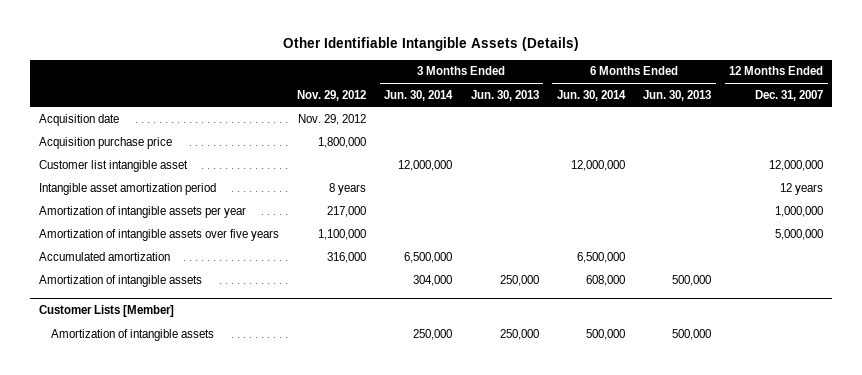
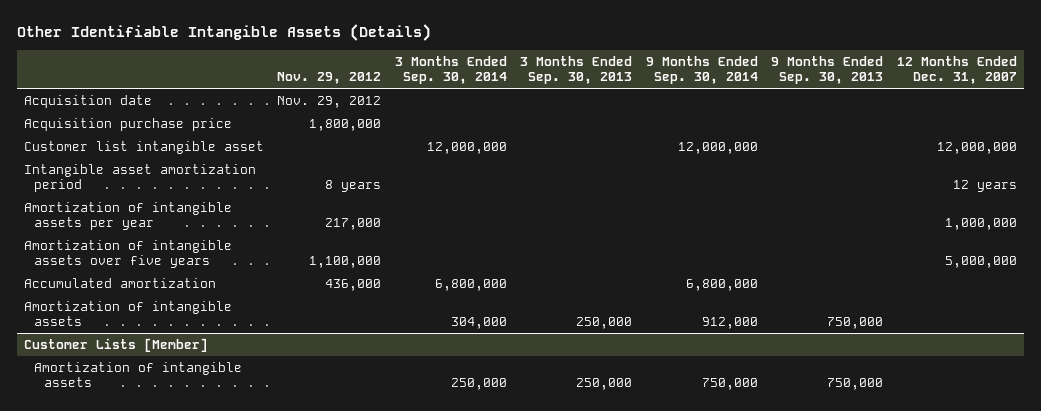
- | Nov. 29, 2012 | 3 Months Ended Jun. 30, 2014 | 3 Months Ended Jun. 30, 2013 | 6 Months Ended Jun. 30, 2014 | 6 Months Ended Jun. 30, 2013 | 12 Months Ended Dec. 31, 2007
+ | Nov. 29, 2012 | 3 Months Ended Sep. 30, 2014 | 3 Months Ended Sep. 30, 2013 | 9 Months Ended Sep. 30, 2014 | 9 Months Ended Sep. 30, 2013 | 12 Months Ended Dec. 31, 2007
- Accumulated amortization | 316,000 | 6,500,000 | | 6,500,000 | |
+ Accumulated amortization | 436,000 | 6,800,000 | | 6,800,000 | |

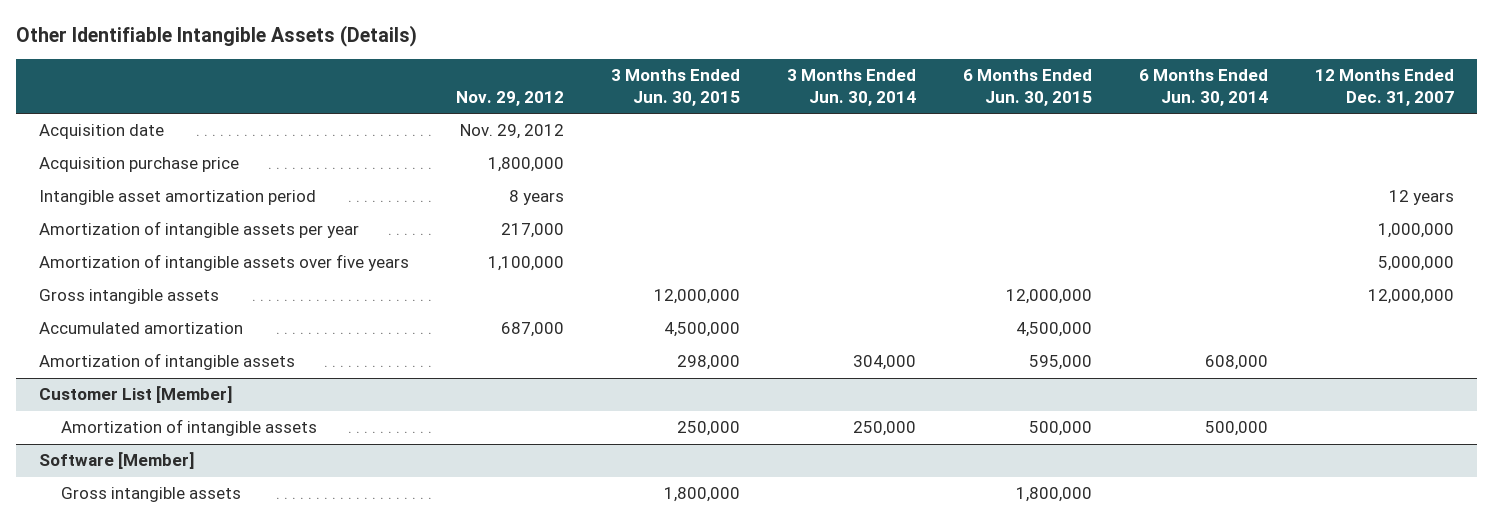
- | Nov. 29, 2012 | 3 Months Ended Sep. 30, 2014 | 3 Months Ended Sep. 30, 2013 | 9 Months Ended Sep. 30, 2014 | 9 Months Ended Sep. 30, 2013 | 12 Months Ended Dec. 31, 2007
+ | Nov. 29, 2012 | 3 Months Ended Jun. 30, 2015 | 3 Months Ended Jun. 30, 2014 | 6 Months Ended Jun. 30, 2015 | 6 Months Ended Jun. 30, 2014 | 12 Months Ended Dec. 31, 2007
- Customer list intangible asset | | 12,000,000 | | 12,000,000 | | 12,000,000
- Accumulated amortization | 436,000 | 6,800,000 | | 6,800,000 | |
+ Gross intangible assets | | 12,000,000 | | 12,000,000 | | 12,000,000
+ Accumulated amortization | 687,000 | 4,500,000 | | 4,500,000 | |
- Customer Lists [Member]
+ Customer List [Member]
+ Software [Member]
+ Gross intangible assets | | 1,800,000 | | 1,800,000 | |

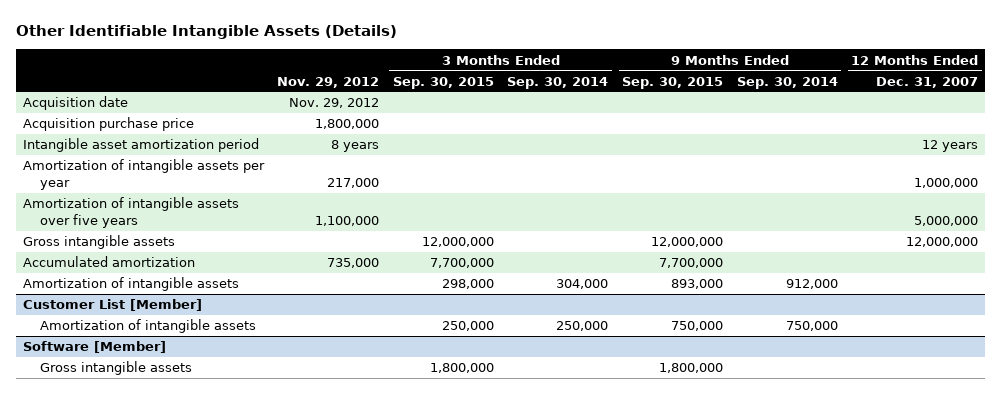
- | Nov. 29, 2012 | 3 Months Ended Jun. 30, 2015 | 3 Months Ended Jun. 30, 2014 | 6 Months Ended Jun. 30, 2015 | 6 Months Ended Jun. 30, 2014 | 12 Months Ended Dec. 31, 2007
+ | Nov. 29, 2012 | 3 Months Ended Sep. 30, 2015 | 3 Months Ended Sep. 30, 2014 | 9 Months Ended Sep. 30, 2015 | 9 Months Ended Sep. 30, 2014 | 12 Months Ended Dec. 31, 2007
- Accumulated amortization | 687,000 | 4,500,000 | | 4,500,000 | |
+ Accumulated amortization | 735,000 | 7,700,000 | | 7,700,000 | |

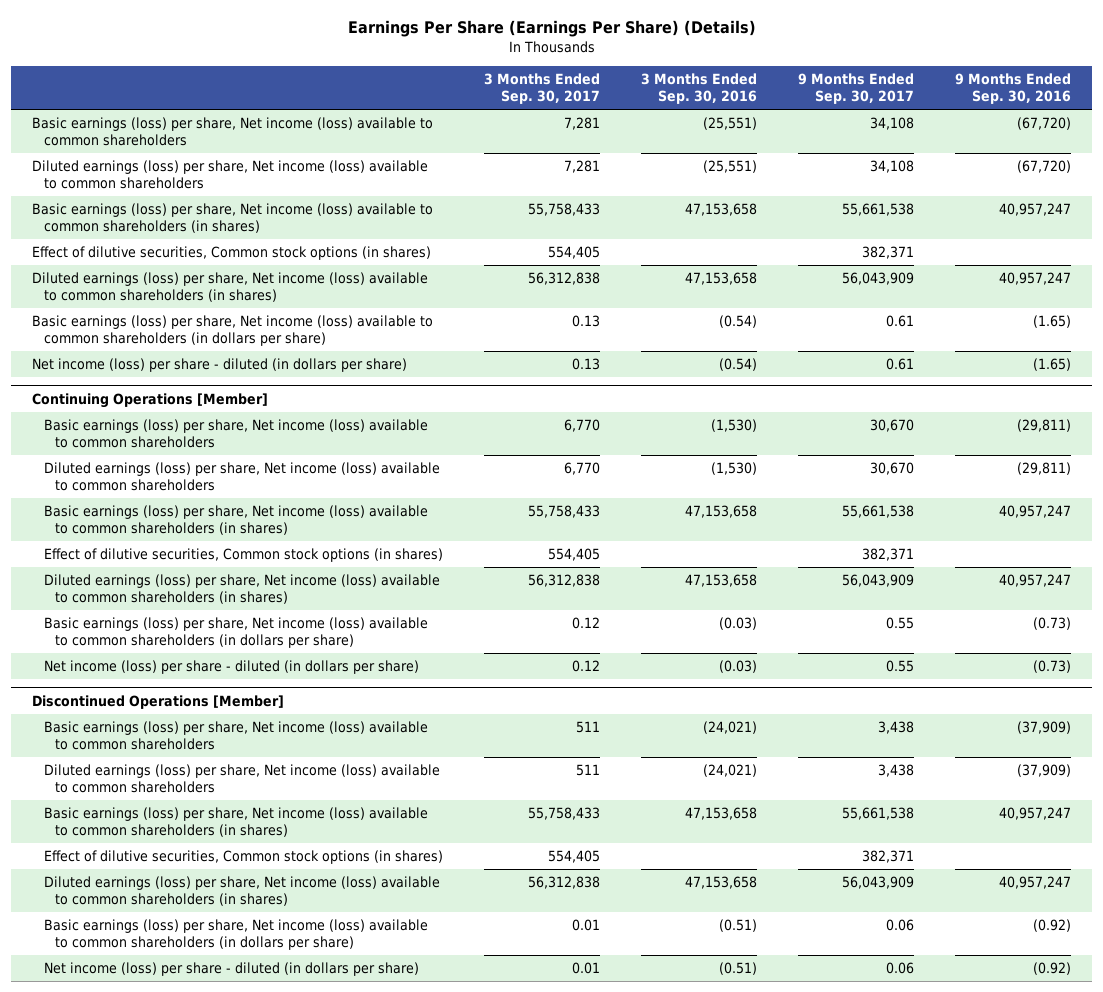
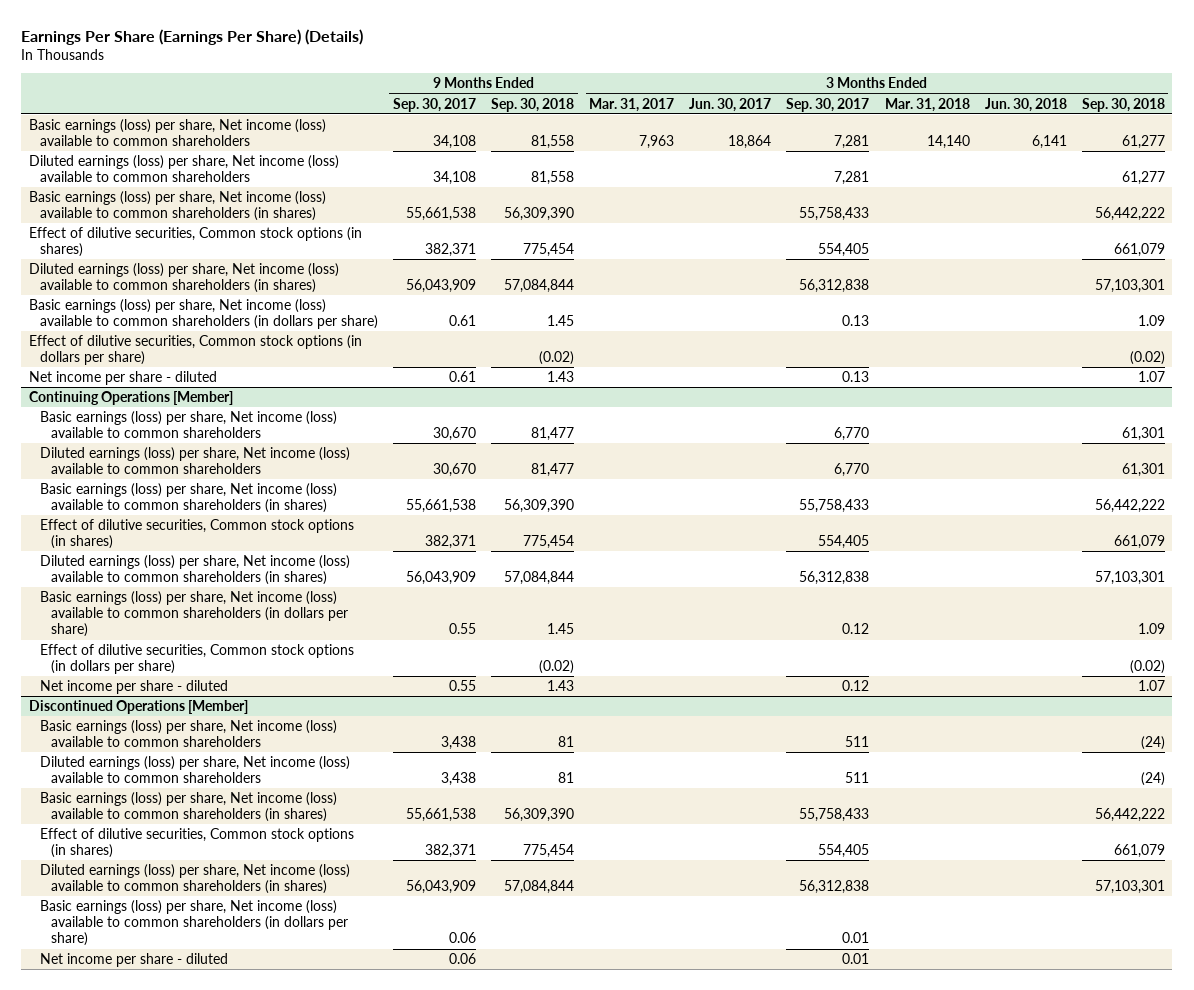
- | 3 Months Ended Sep. 30, 2017 | 3 Months Ended Sep. 30, 2016 | 9 Months Ended Sep. 30, 2017 | 9 Months Ended Sep. 30, 2016
+ | 9 Months Ended Sep. 30, 2017 | 9 Months Ended Sep. 30, 2018 | 3 Months Ended Mar. 31, 2017 | 3 Months Ended Jun. 30, 2017 | 3 Months Ended Sep. 30, 2017 | 3 Months Ended Mar. 31, 2018 | 3 Months Ended Jun. 30, 2018 | 3 Months Ended Sep. 30, 2018
- Net income (loss) per share - diluted (in dollars per share) | 0.13 | (0.54) | 0.61 | (1.65)
+ Effect of dilutive securities, Common stock options (in dollars per share) | | (0.02) | | | | | | (0.02)
+ Net income per share - diluted | 0.61 | 1.43 | | | 0.13 | | | 1.07
@ Continuing Operations [Member]
- Net income (loss) per share - diluted (in dollars per share) | 0.12 | (0.03) | 0.55 | (0.73)
+ Effect of dilutive securities, Common stock options (in dollars per share) | | (0.02) | | | | | | (0.02)
+ Net income per share - diluted | 0.55 | 1.43 | | | 0.12 | | | 1.07
@ Discontinued Operations [Member]
- Net income (loss) per share - diluted (in dollars per share) | 0.01 | (0.51) | 0.06 | (0.92)
+ Net income per share - diluted | 0.06 | | | | 0.01 | | |

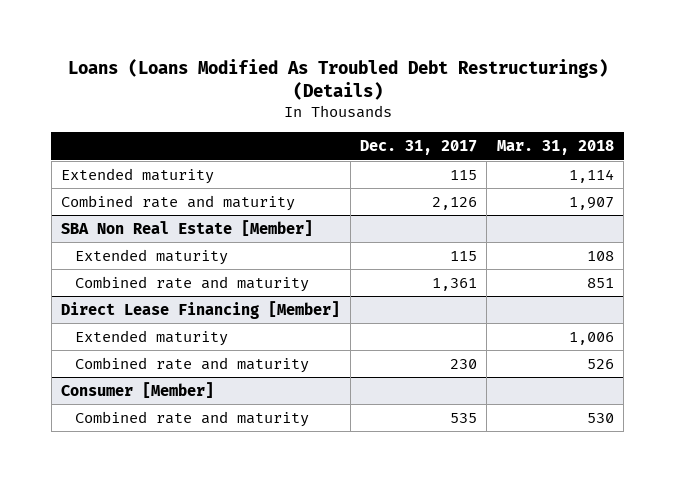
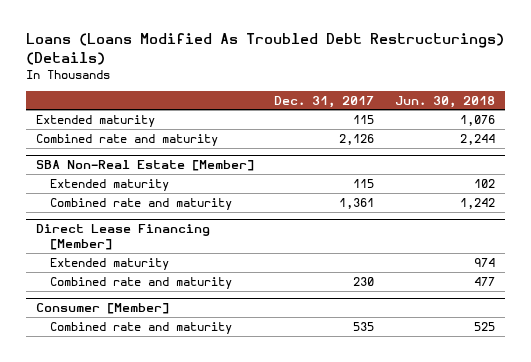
- | Dec. 31, 2017 | Mar. 31, 2018
+ | Dec. 31, 2017 | Jun. 30, 2018
- SBA Non Real Estate [Member]
+ SBA Non-Real Estate [Member]

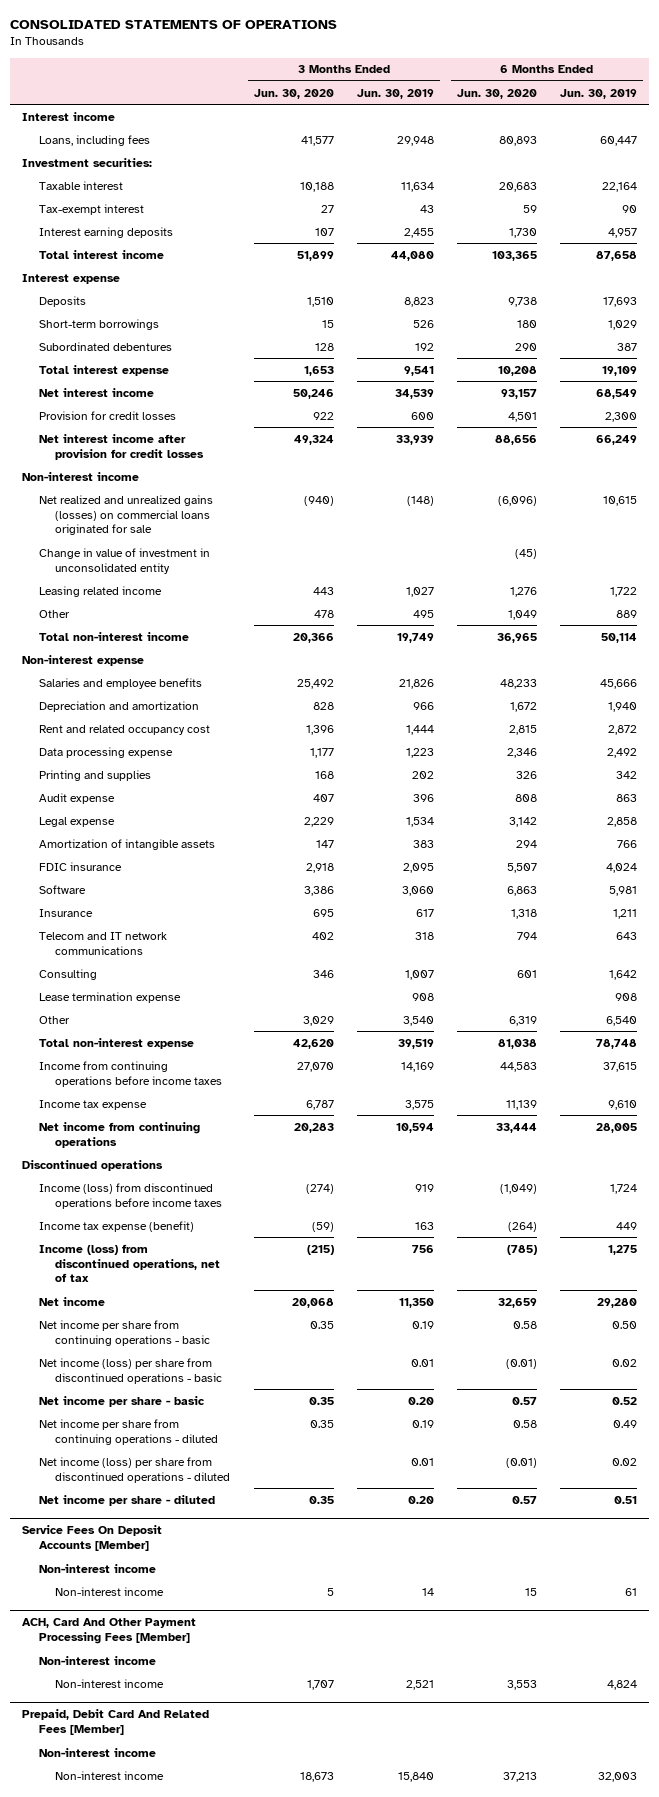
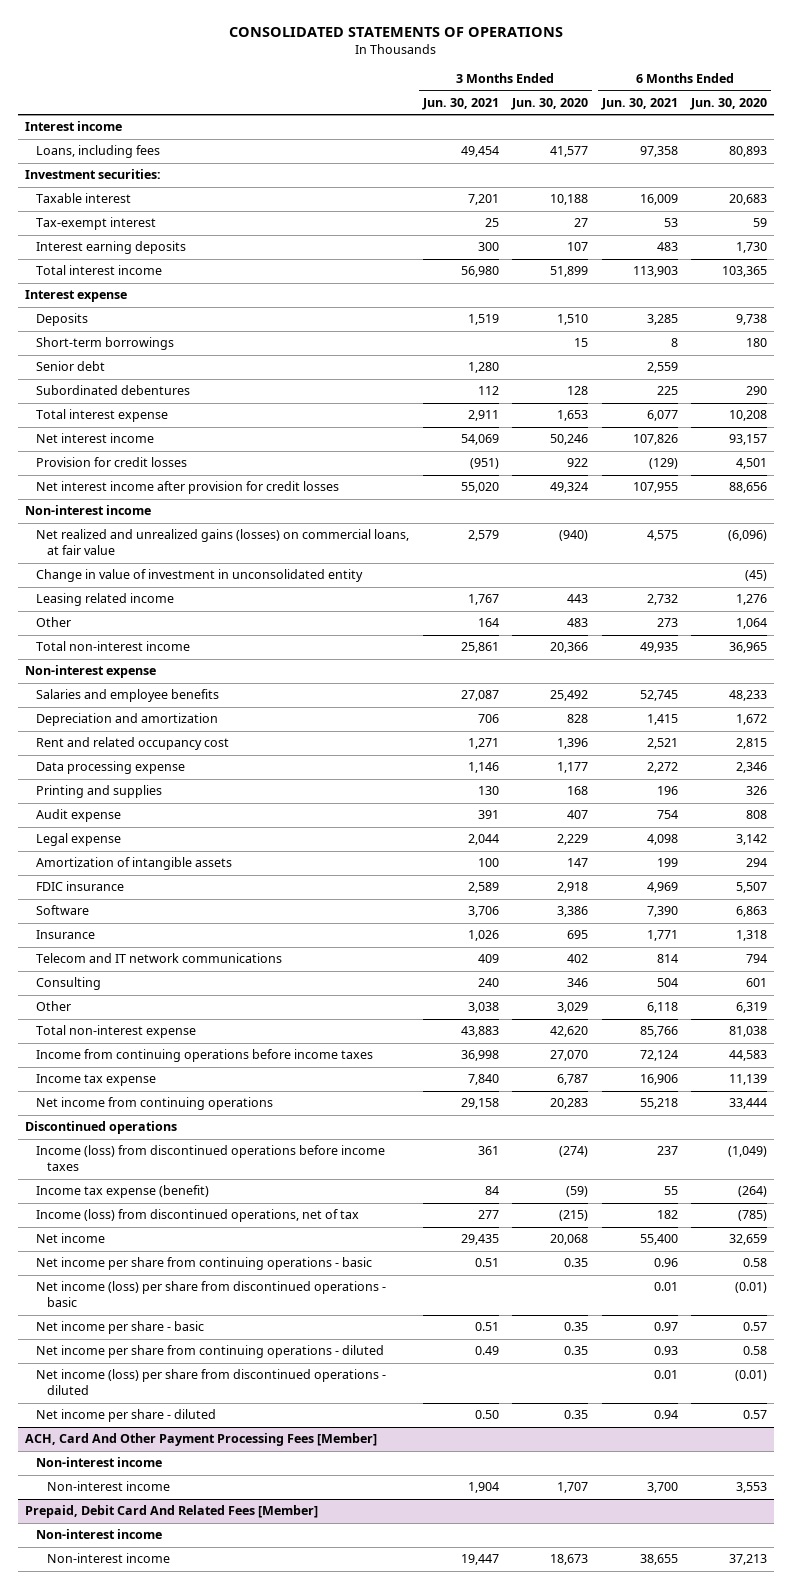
- | 3 Months Ended Jun. 30, 2020 | 3 Months Ended Jun. 30, 2019 | 6 Months Ended Jun. 30, 2020 | 6 Months Ended Jun. 30, 2019
+ | 3 Months Ended Jun. 30, 2021 | 3 Months Ended Jun. 30, 2020 | 6 Months Ended Jun. 30, 2021 | 6 Months Ended Jun. 30, 2020
+ Senior debt | 1,280 | | 2,559 |
- Net realized and unrealized gains (losses) on commercial loans originated for sale | (940) | (148) | (6,096) | 10,615
+ Net realized and unrealized gains (losses) on commercial loans, at fair value | 2,579 | (940) | 4,575 | (6,096)
- Other | 478 | 495 | 1,049 | 889
+ Other | 164 | 483 | 273 | 1,064
- Lease termination expense | | 908 | | 908
- Service Fees On Deposit Accounts [Member]
- Non-interest income
- Non-interest income | 5 | 14 | 15 | 61

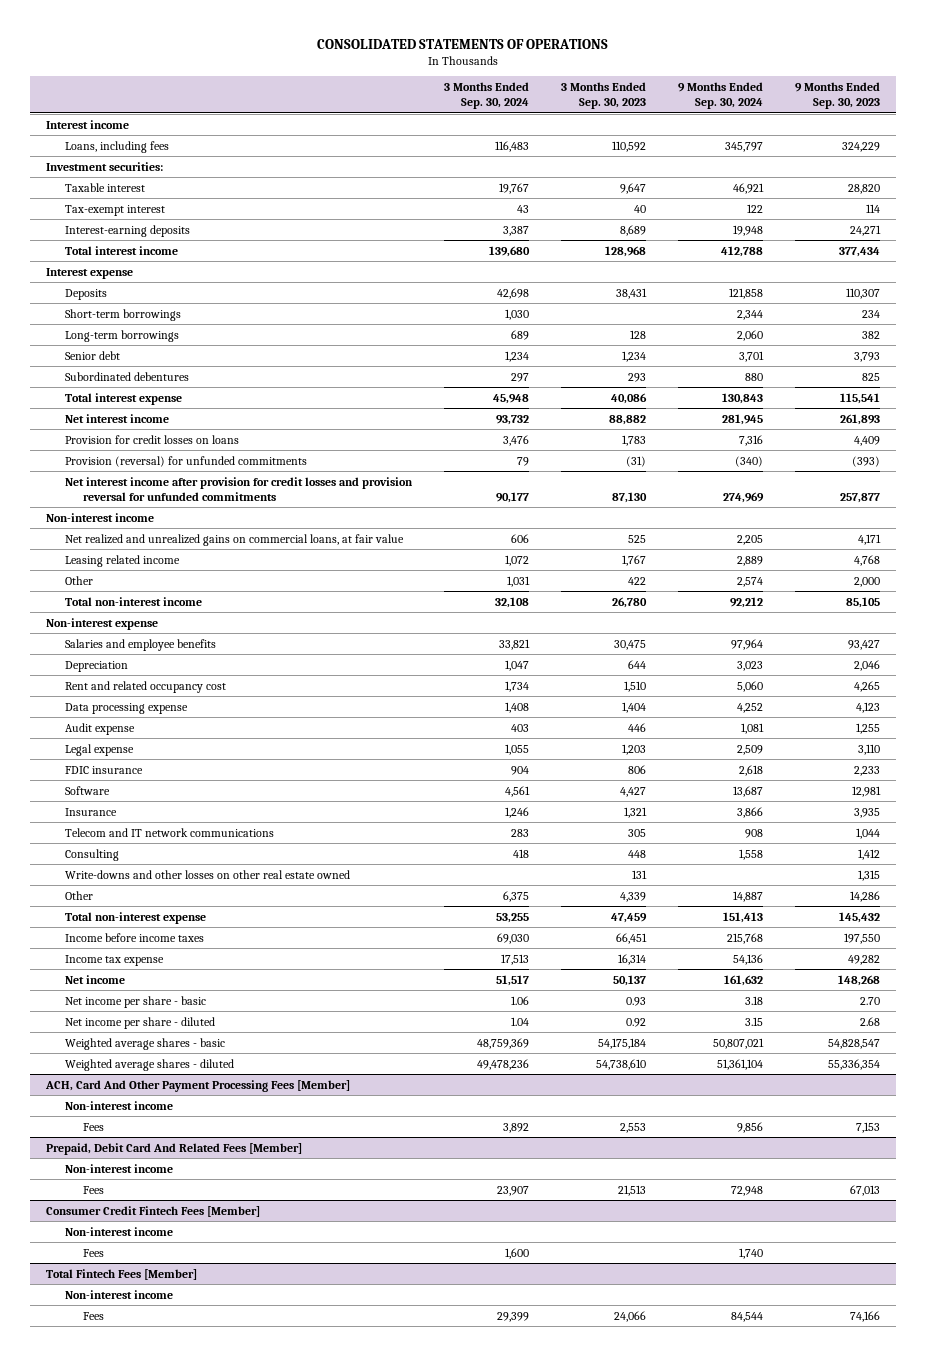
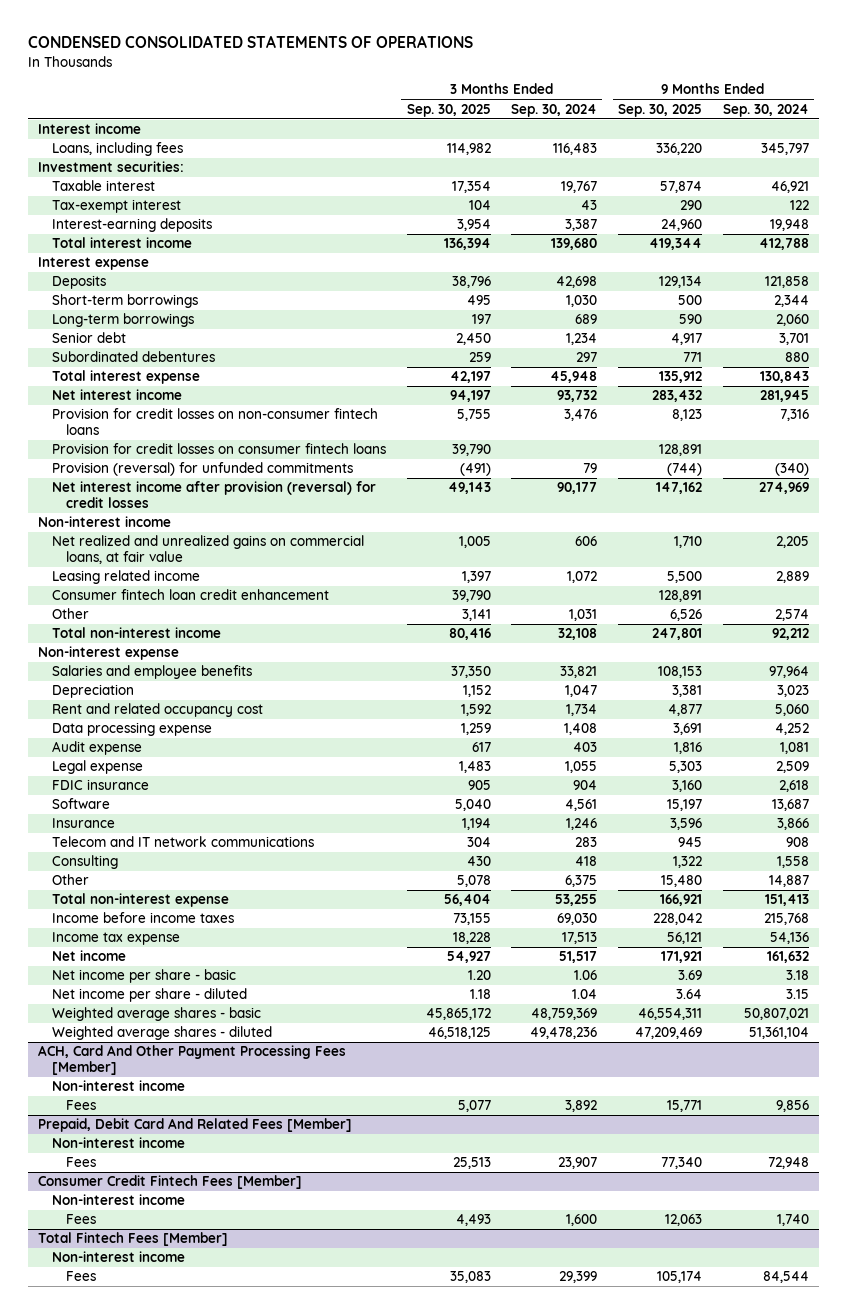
- CONSOLIDATED STATEMENTS OF OPERATIONS
+ CONDENSED CONSOLIDATED STATEMENTS OF OPERATIONS
- | 3 Months Ended Sep. 30, 2024 | 3 Months Ended Sep. 30, 2023 | 9 Months Ended Sep. 30, 2024 | 9 Months Ended Sep. 30, 2023
+ | 3 Months Ended Sep. 30, 2025 | 3 Months Ended Sep. 30, 2024 | 9 Months Ended Sep. 30, 2025 | 9 Months Ended Sep. 30, 2024
- Provision for credit losses on loans | 3,476 | 1,783 | 7,316 | 4,409
+ Provision for credit losses on non-consumer fintech loans | 5,755 | 3,476 | 8,123 | 7,316
+ Provision for credit losses on consumer fintech loans | 39,790 | | 128,891 |
- Net interest income after provision for credit losses and provision reversal for unfunded commitments | 90,177 | 87,130 | 274,969 | 257,877
+ Net interest income after provision (reversal) for credit losses | 49,143 | 90,177 | 147,162 | 274,969
+ Consumer fintech loan credit enhancement | 39,790 | | 128,891 |
- Write-downs and other losses on other real estate owned | | 131 | | 1,315

